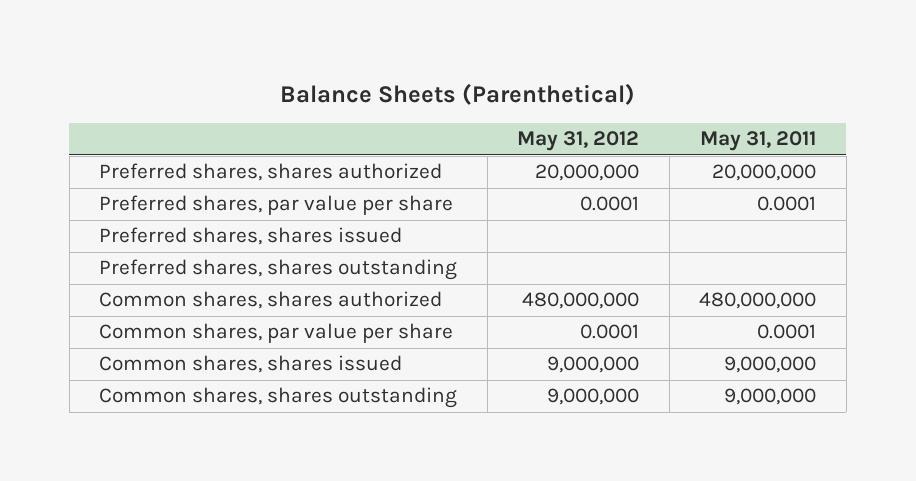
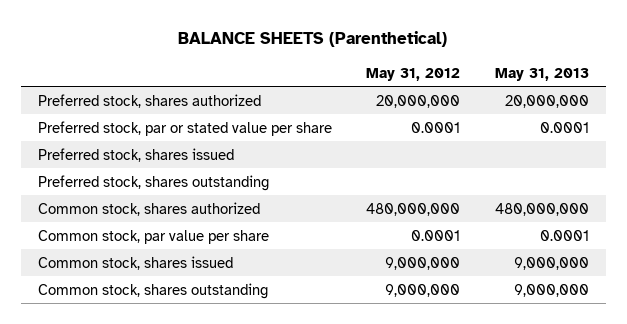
- Balance Sheets (Parenthetical)
+ BALANCE SHEETS (Parenthetical)
- | May 31, 2012 | May 31, 2011
+ | May 31, 2012 | May 31, 2013
- Preferred shares, shares authorized | 20,000,000 | 20,000,000
- Preferred shares, par value per share | 0.0001 | 0.0001
- Preferred shares, shares issued
- Preferred shares, shares outstanding
- Common shares, shares authorized | 480,000,000 | 480,000,000
- Common shares, par value per share | 0.0001 | 0.0001
- Common shares, shares issued | 9,000,000 | 9,000,000
- Common shares, shares outstanding | 9,000,000 | 9,000,000
+ Preferred stock, shares authorized | 20,000,000 | 20,000,000
+ Preferred stock, par or stated value per share | 0.0001 | 0.0001
+ Preferred stock, shares issued
+ Preferred stock, shares outstanding
+ Common stock, shares authorized | 480,000,000 | 480,000,000
+ Common stock, par value per share | 0.0001 | 0.0001
+ Common stock, shares issued | 9,000,000 | 9,000,000
+ Common stock, shares outstanding | 9,000,000 | 9,000,000

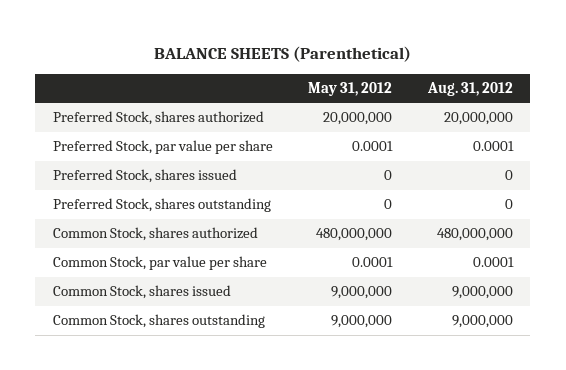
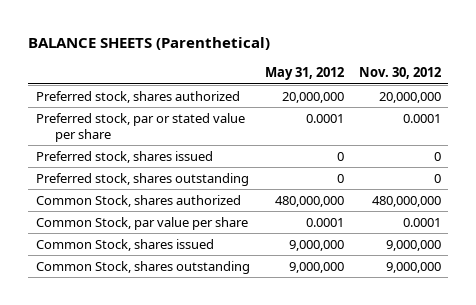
- | May 31, 2012 | Aug. 31, 2012
+ | May 31, 2012 | Nov. 30, 2012
- Preferred Stock, shares authorized | 20,000,000 | 20,000,000
- Preferred Stock, par value per share | 0.0001 | 0.0001
- Preferred Stock, shares issued | 0 | 0
- Preferred Stock, shares outstanding | 0 | 0
+ Preferred stock, shares authorized | 20,000,000 | 20,000,000
+ Preferred stock, par or stated value per share | 0.0001 | 0.0001
+ Preferred stock, shares issued | 0 | 0
+ Preferred stock, shares outstanding | 0 | 0

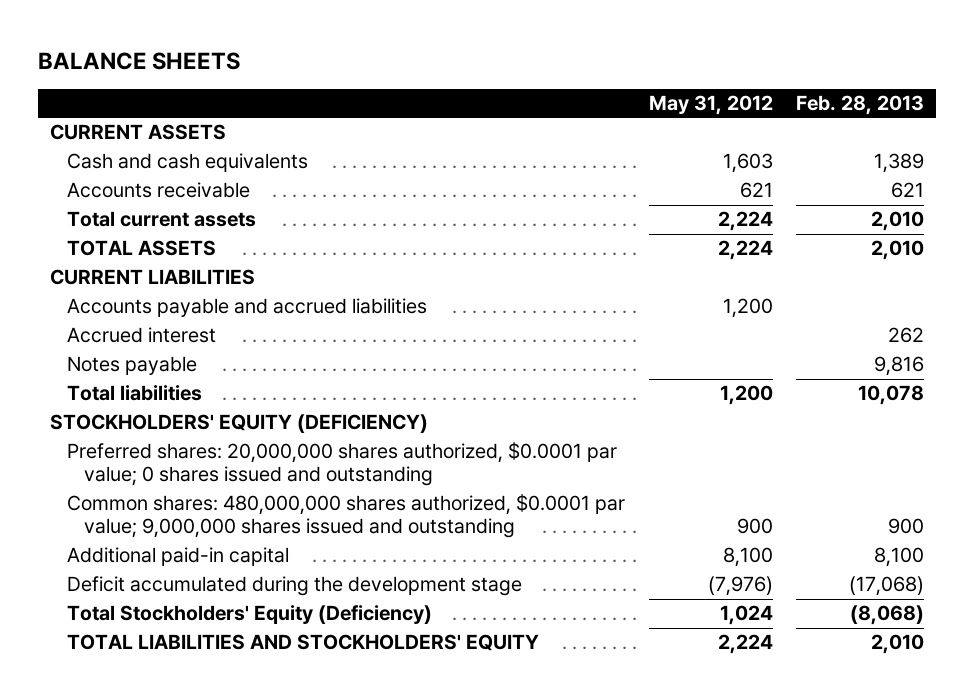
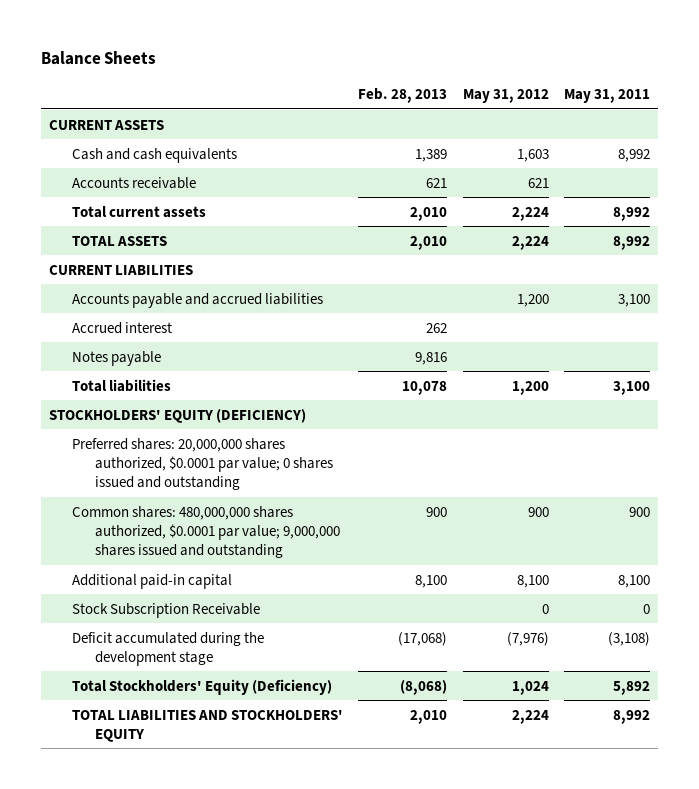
- BALANCE SHEETS
+ Balance Sheets
- | May 31, 2012 | Feb. 28, 2013
+ | Feb. 28, 2013 | May 31, 2012 | May 31, 2011
+ Stock Subscription Receivable | | 0 | 0

